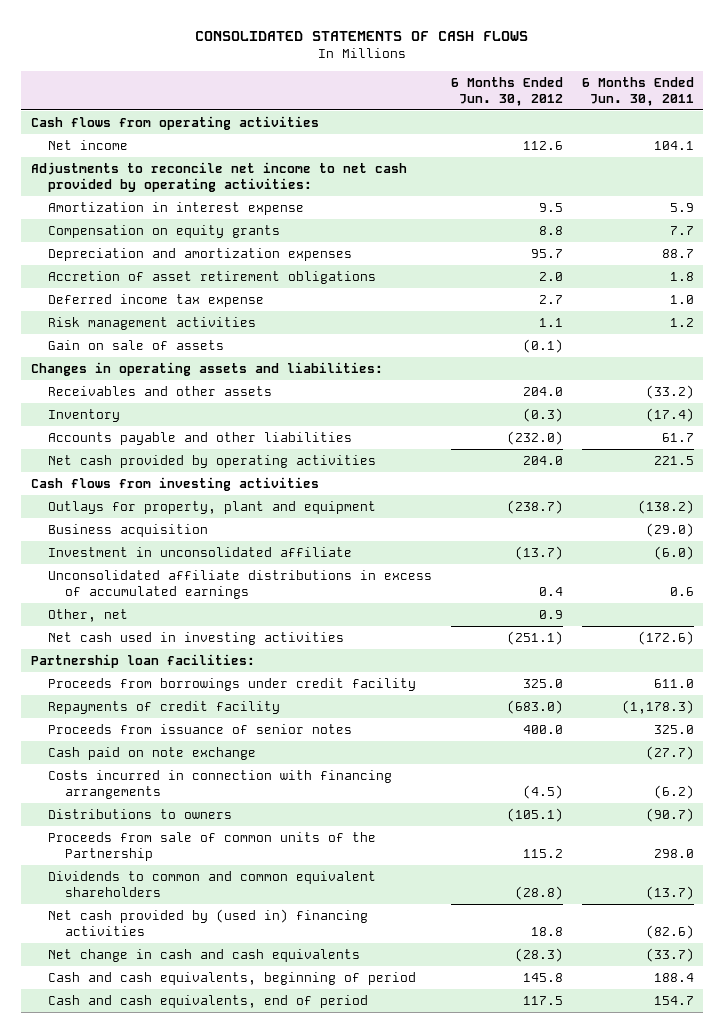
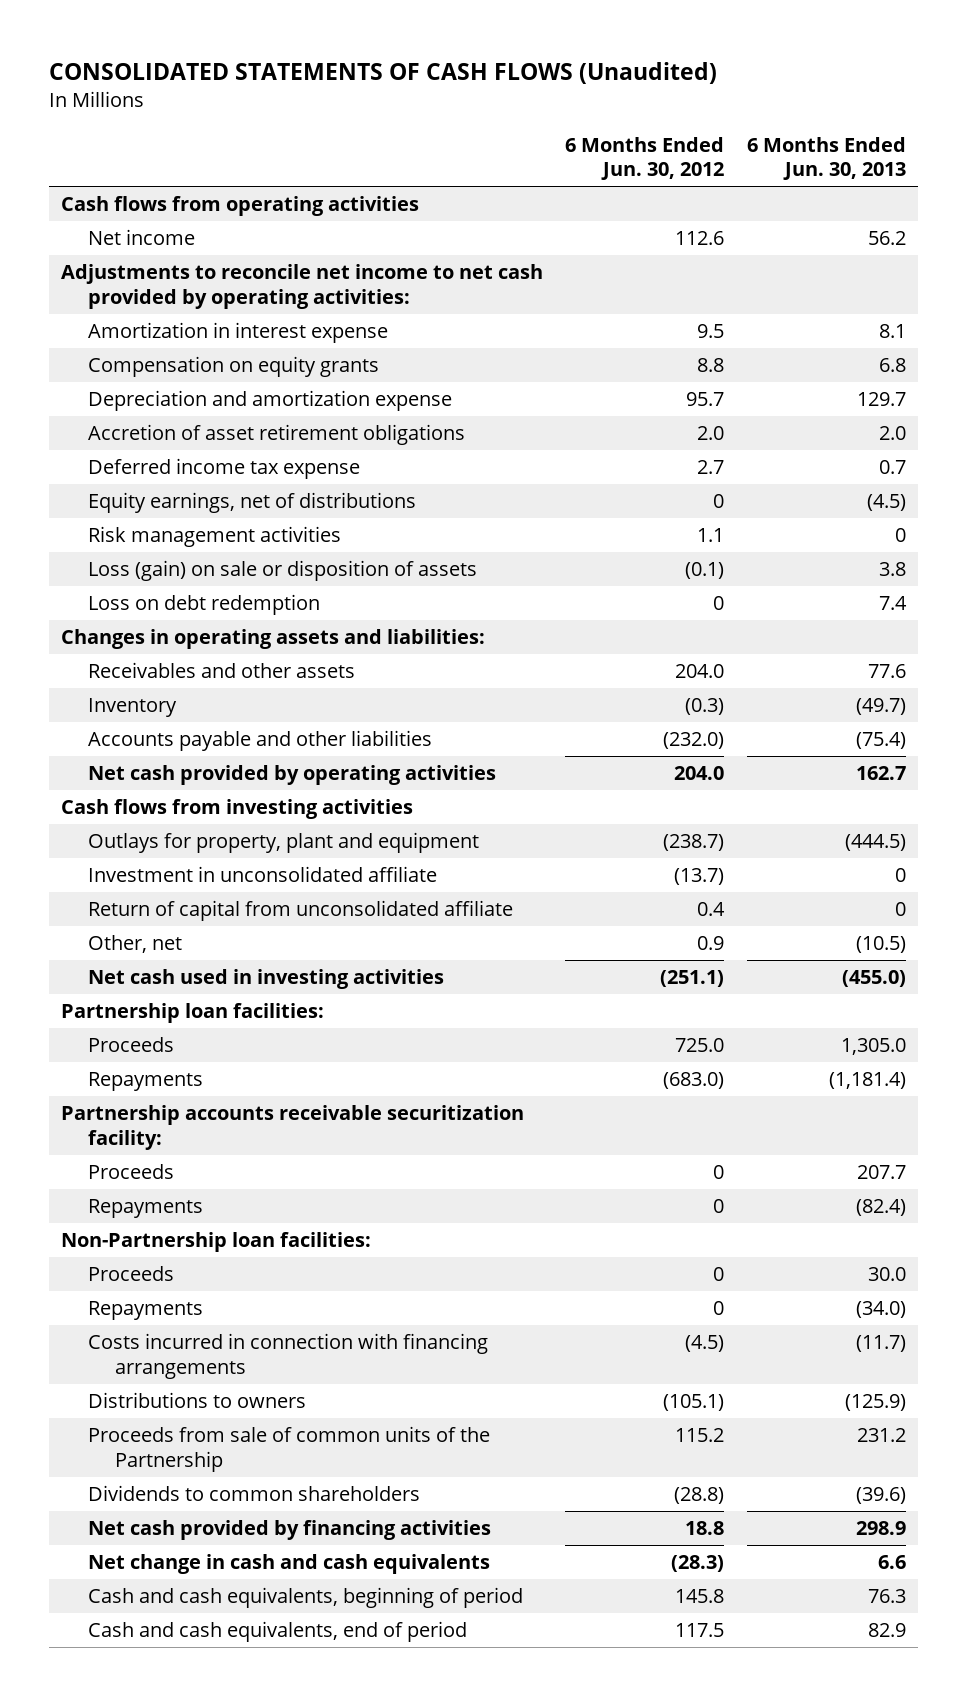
- CONSOLIDATED STATEMENTS OF CASH FLOWS
+ CONSOLIDATED STATEMENTS OF CASH FLOWS (Unaudited)
- | 6 Months Ended Jun. 30, 2012 | 6 Months Ended Jun. 30, 2011
+ | 6 Months Ended Jun. 30, 2012 | 6 Months Ended Jun. 30, 2013
- Depreciation and amortization expenses | 95.7 | 88.7
+ Depreciation and amortization expense | 95.7 | 129.7
+ Equity earnings, net of distributions | 0 | (4.5)
- Gain on sale of assets | (0.1) |
+ Loss (gain) on sale or disposition of assets | (0.1) | 3.8
+ Loss on debt redemption | 0 | 7.4
- Business acquisition | | (29.0)
- Unconsolidated affiliate distributions in excess of accumulated earnings | 0.4 | 0.6
+ Return of capital from unconsolidated affiliate | 0.4 | 0
- Proceeds from borrowings under credit facility | 325.0 | 611.0
- Repayments of credit facility | (683.0) | (1,178.3)
- Proceeds from issuance of senior notes | 400.0 | 325.0
- Cash paid on note exchange | | (27.7)
+ Proceeds | 725.0 | 1,305.0
+ Repayments | (683.0) | (1,181.4)
+ Partnership accounts receivable securitization facility:
+ Proceeds | 0 | 207.7
+ Repayments | 0 | (82.4)
+ Non-Partnership loan facilities:
+ Proceeds | 0 | 30.0
+ Repayments | 0 | (34.0)
- Dividends to common and common equivalent shareholders | (28.8) | (13.7)
- Net cash provided by (used in) financing activities | 18.8 | (82.6)
+ Dividends to common shareholders | (28.8) | (39.6)
+ Net cash provided by financing activities | 18.8 | 298.9

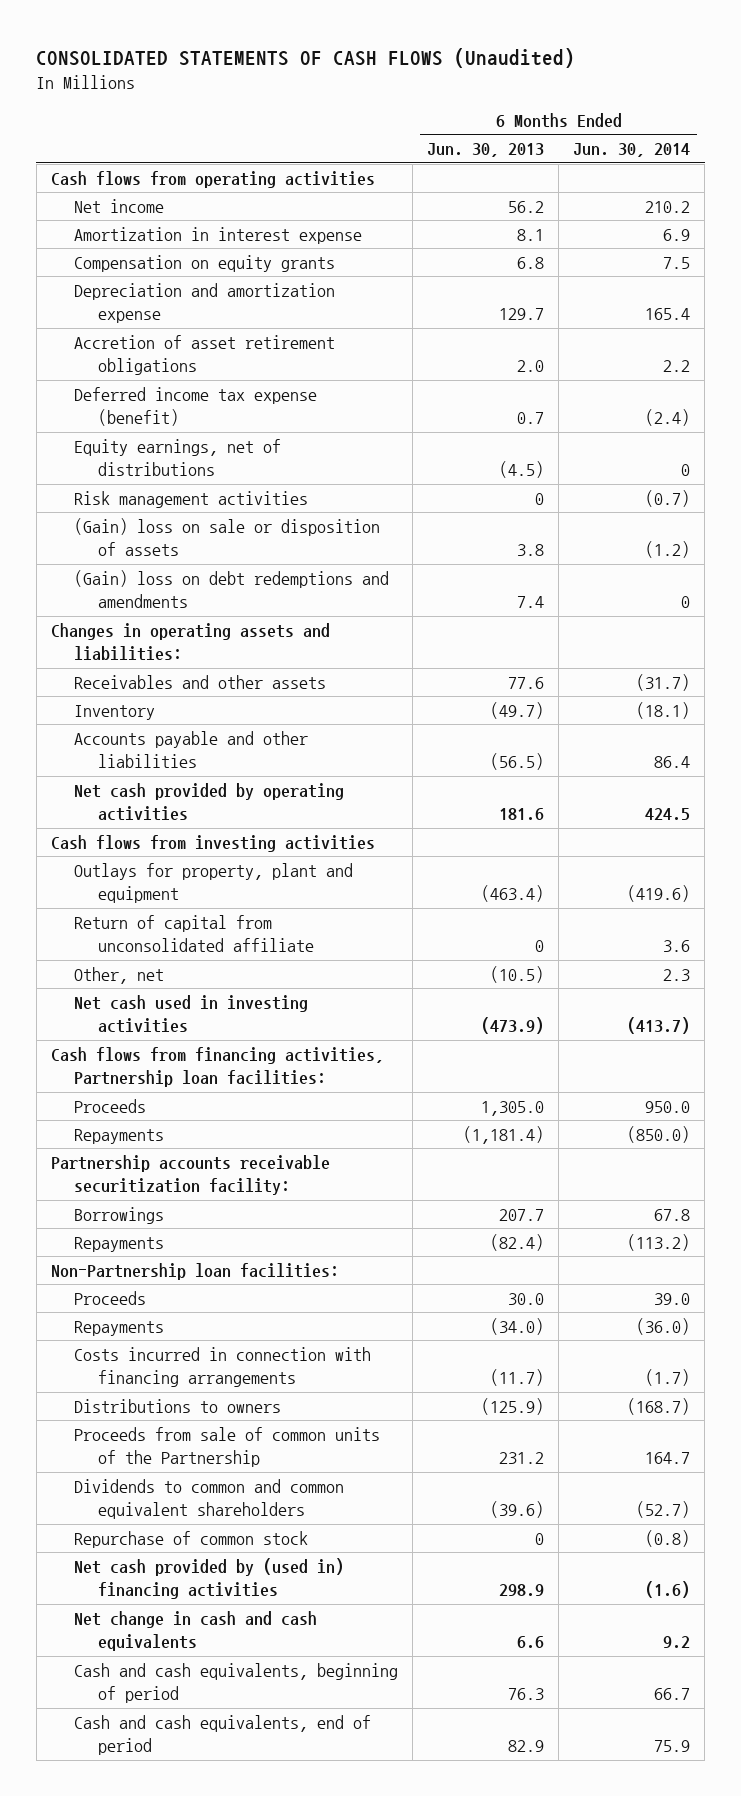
- | 6 Months Ended Jun. 30, 2012 | 6 Months Ended Jun. 30, 2013
+ | 6 Months Ended Jun. 30, 2013 | 6 Months Ended Jun. 30, 2014
- Adjustments to reconcile net income to net cash provided by operating activities:
- Deferred income tax expense | 2.7 | 0.7
+ Deferred income tax expense (benefit) | 0.7 | (2.4)
- Loss (gain) on sale or disposition of assets | (0.1) | 3.8
- Loss on debt redemption | 0 | 7.4
+ (Gain) loss on sale or disposition of assets | 3.8 | (1.2)
+ (Gain) loss on debt redemptions and amendments | 7.4 | 0
- Accounts payable and other liabilities | (232.0) | (75.4)
- Net cash provided by operating activities | 204.0 | 162.7
+ Accounts payable and other liabilities | (56.5) | 86.4
+ Net cash provided by operating activities | 181.6 | 424.5
- Outlays for property, plant and equipment | (238.7) | (444.5)
- Investment in unconsolidated affiliate | (13.7) | 0
+ Outlays for property, plant and equipment | (463.4) | (419.6)
- Net cash used in investing activities | (251.1) | (455.0)
- Partnership loan facilities:
+ Net cash used in investing activities | (473.9) | (413.7)
+ Cash flows from financing activities, Partnership loan facilities:
- Proceeds | 0 | 207.7
+ Borrowings | 207.7 | 67.8
- Dividends to common shareholders | (28.8) | (39.6)
- Net cash provided by financing activities | 18.8 | 298.9
+ Dividends to common and common equivalent shareholders | (39.6) | (52.7)
+ Repurchase of common stock | 0 | (0.8)
+ Net cash provided by (used in) financing activities | 298.9 | (1.6)

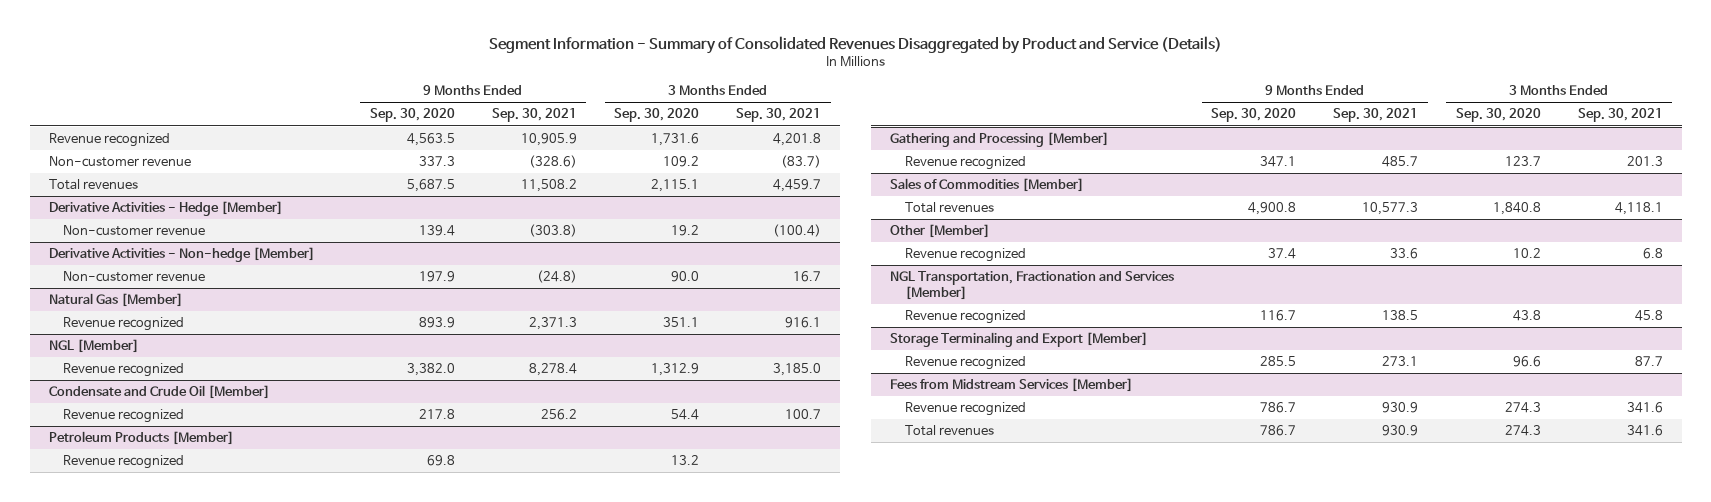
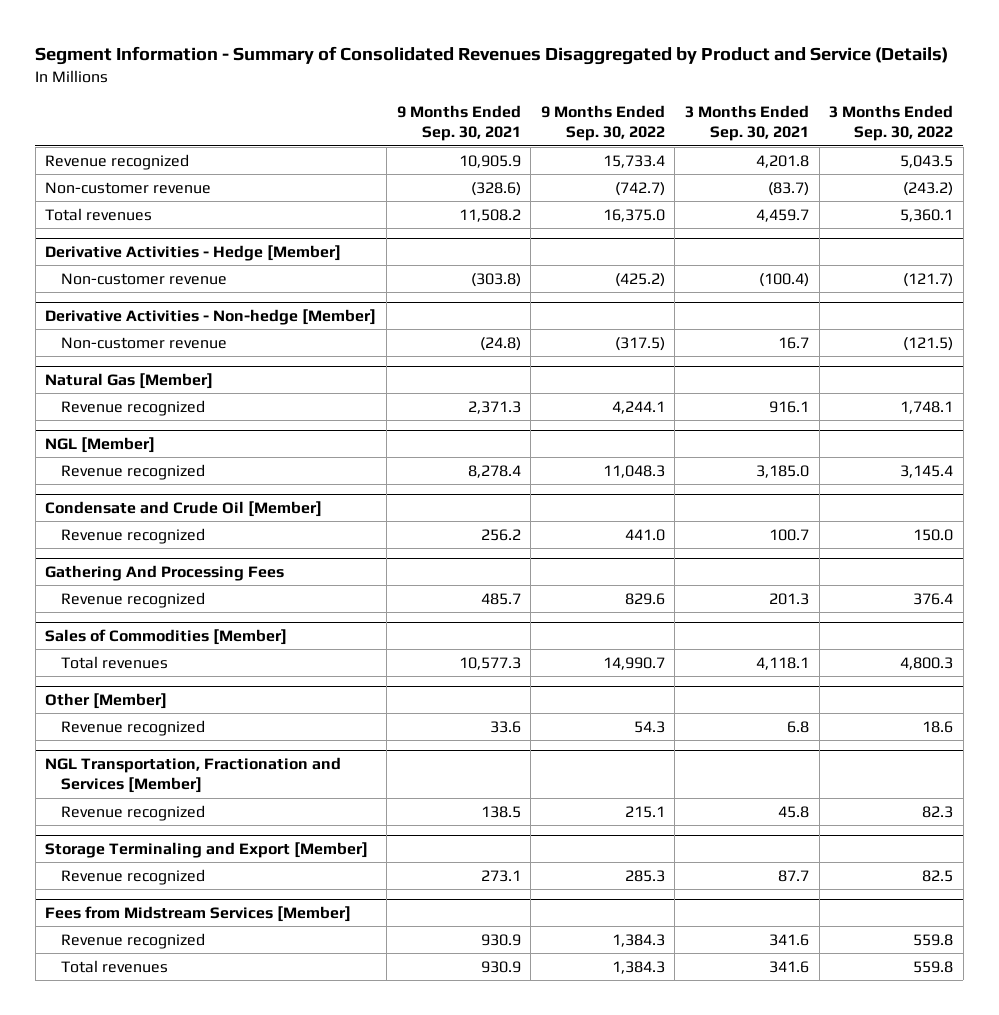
- | 9 Months Ended Sep. 30, 2020 | 9 Months Ended Sep. 30, 2021 | 3 Months Ended Sep. 30, 2020 | 3 Months Ended Sep. 30, 2021
+ | 9 Months Ended Sep. 30, 2021 | 9 Months Ended Sep. 30, 2022 | 3 Months Ended Sep. 30, 2021 | 3 Months Ended Sep. 30, 2022
- Petroleum Products [Member]
- Revenue recognized | 69.8 | | 13.2 |
- Gathering and Processing [Member]
+ Gathering And Processing Fees

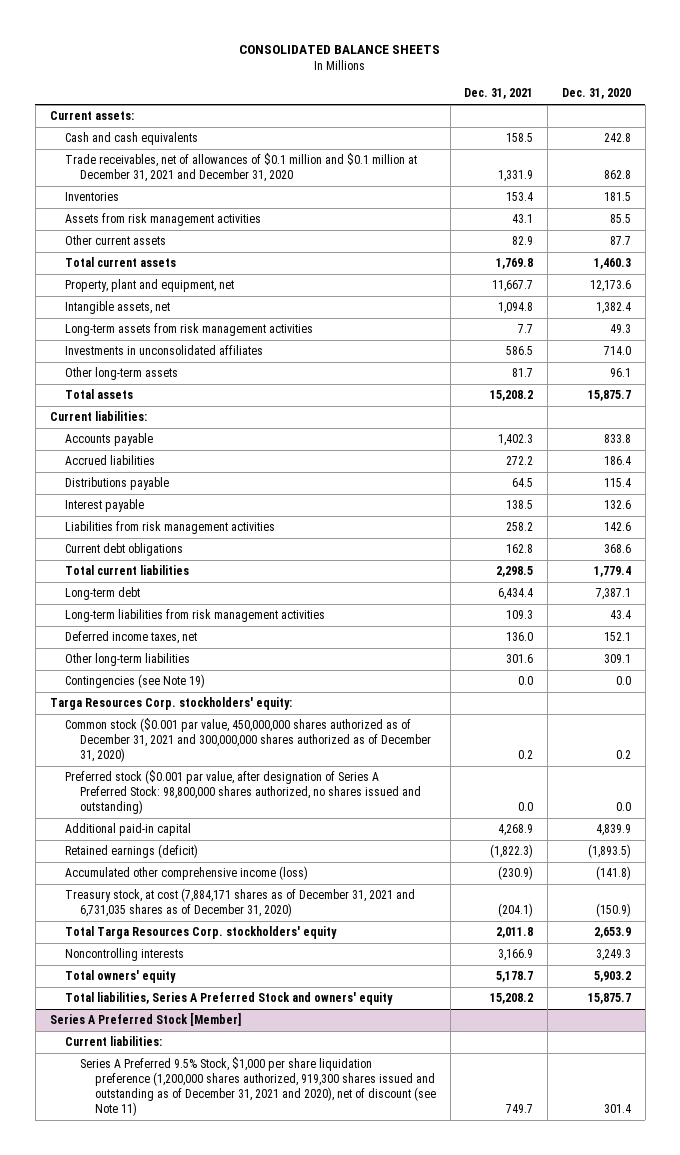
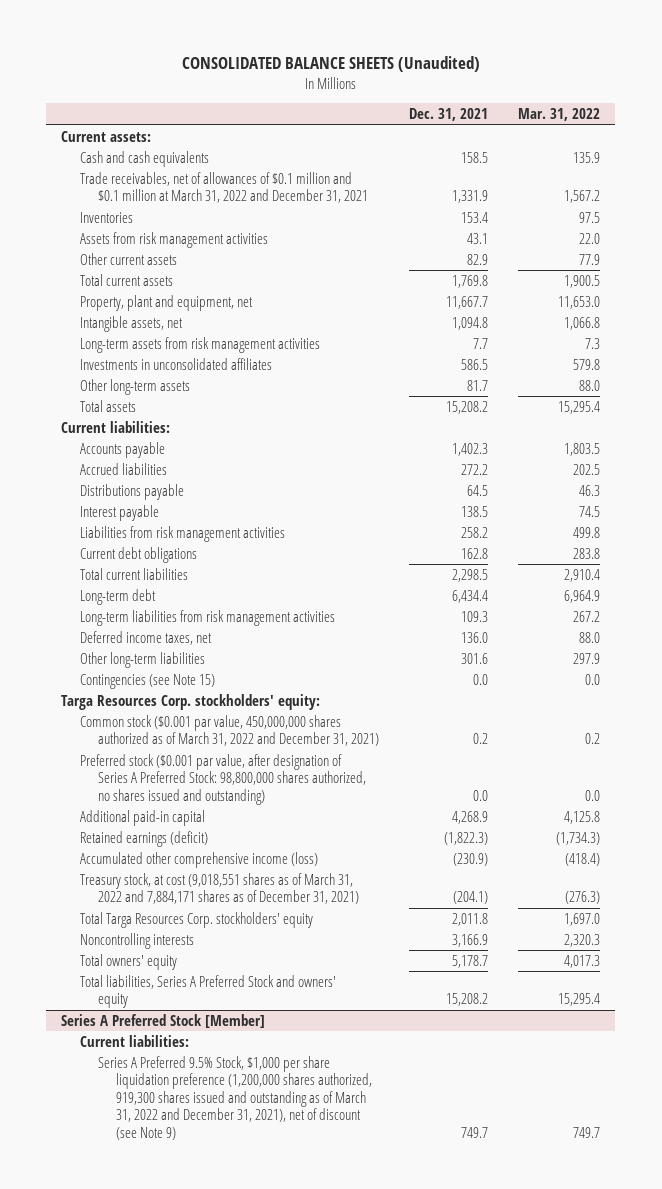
- CONSOLIDATED BALANCE SHEETS
+ CONSOLIDATED BALANCE SHEETS (Unaudited)
- | Dec. 31, 2021 | Dec. 31, 2020
+ | Dec. 31, 2021 | Mar. 31, 2022
- Trade receivables, net of allowances of $0.1 million and $0.1 million at December 31, 2021 and December 31, 2020 | 1,331.9 | 862.8
+ Trade receivables, net of allowances of $0.1 million and $0.1 million at March 31, 2022 and December 31, 2021 | 1,331.9 | 1,567.2
- Contingencies (see Note 19) | 0.0 | 0.0
+ Contingencies (see Note 15) | 0.0 | 0.0
- Common stock ($0.001 par value, 450,000,000 shares authorized as of December 31, 2021 and 300,000,000 shares authorized as of December 31, 2020) | 0.2 | 0.2
+ Common stock ($0.001 par value, 450,000,000 shares authorized as of March 31, 2022 and December 31, 2021) | 0.2 | 0.2
- Treasury stock, at cost (7,884,171 shares as of December 31, 2021 and 6,731,035 shares as of December 31, 2020) | (204.1) | (150.9)
+ Treasury stock, at cost (9,018,551 shares as of March 31, 2022 and 7,884,171 shares as of December 31, 2021) | (204.1) | (276.3)
@ Series A Preferred Stock [Member]
- Series A Preferred 9.5% Stock, $1,000 per share liquidation preference (1,200,000 shares authorized, 919,300 shares issued and outstanding as of December 31, 2021 and 2020), net of discount (see Note 11) | 749.7 | 301.4
+ Series A Preferred 9.5% Stock, $1,000 per share liquidation preference (1,200,000 shares authorized, 919,300 shares issued and outstanding as of March 31, 2022 and December 31, 2021), net of discount (see Note 9) | 749.7 | 749.7

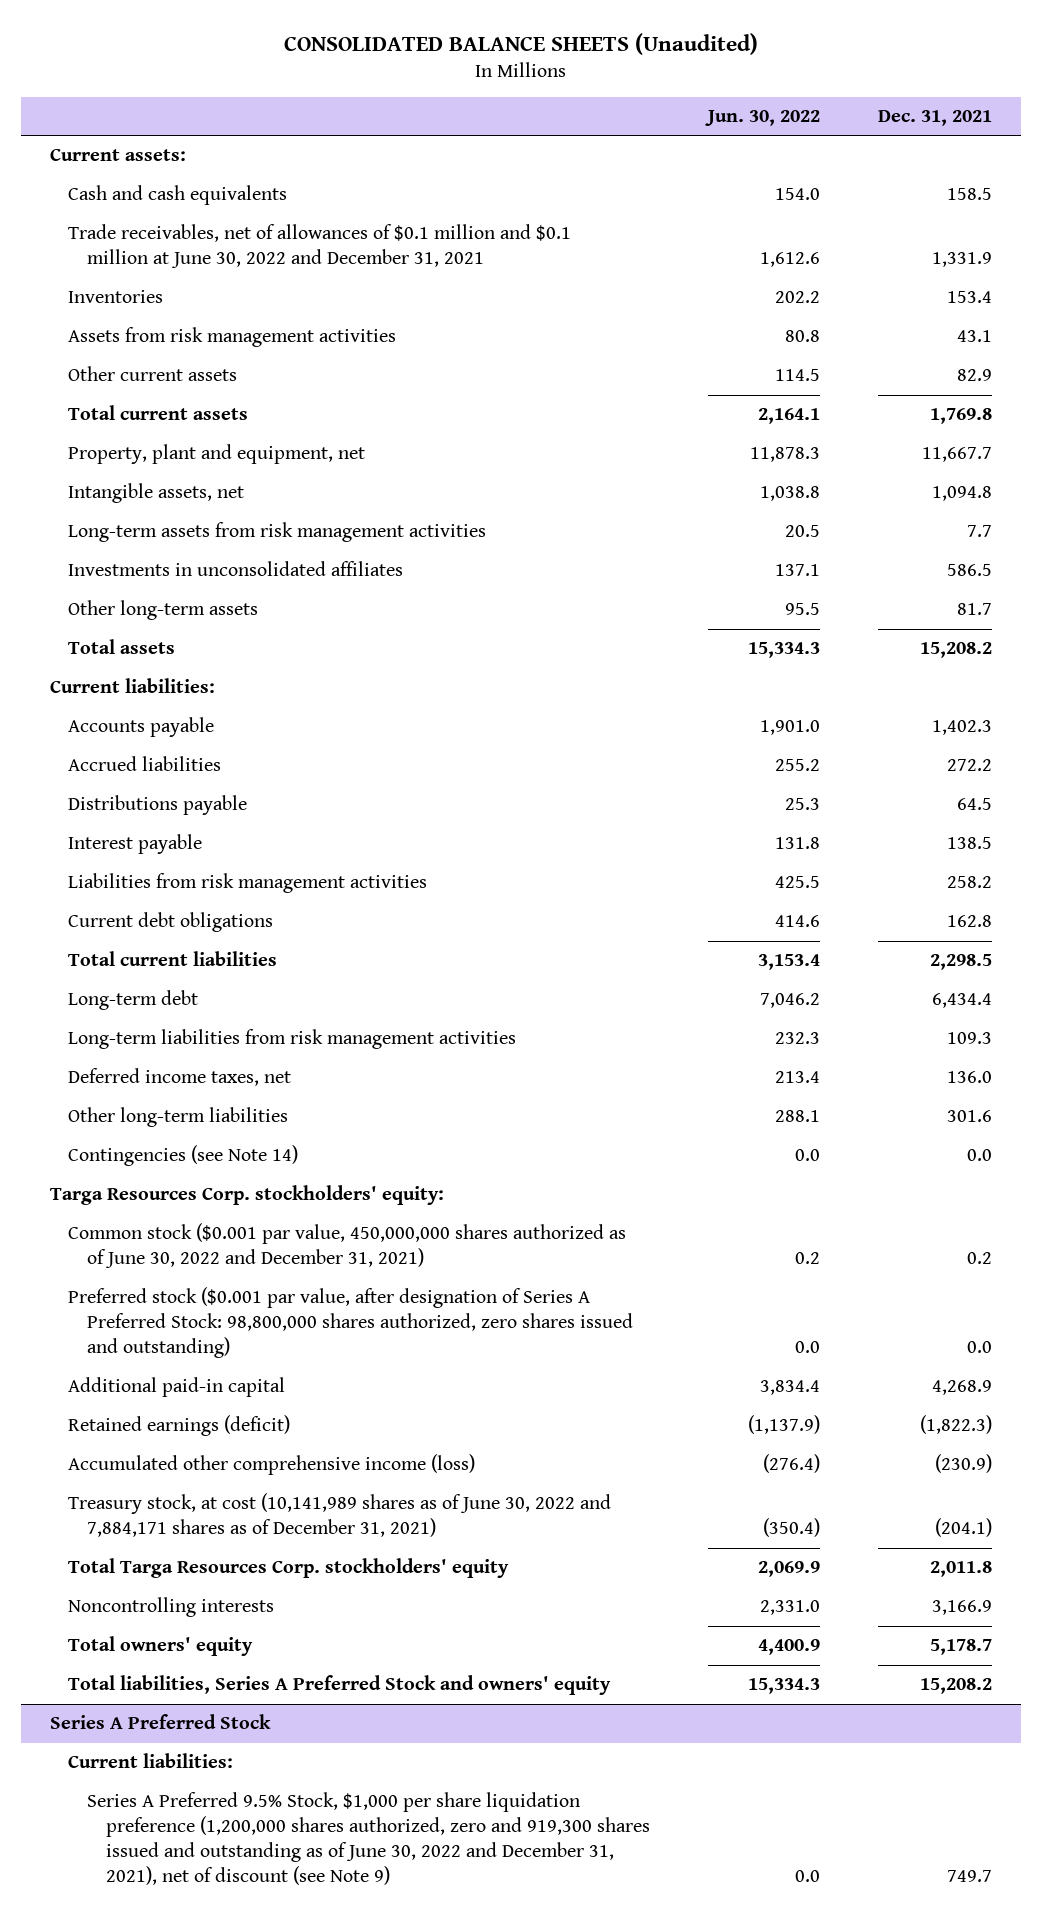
- | Dec. 31, 2021 | Mar. 31, 2022
+ | Jun. 30, 2022 | Dec. 31, 2021
- Trade receivables, net of allowances of $0.1 million and $0.1 million at March 31, 2022 and December 31, 2021 | 1,331.9 | 1,567.2
+ Trade receivables, net of allowances of $0.1 million and $0.1 million at June 30, 2022 and December 31, 2021 | 1,612.6 | 1,331.9
- Contingencies (see Note 15) | 0.0 | 0.0
+ Contingencies (see Note 14) | 0.0 | 0.0
- Common stock ($0.001 par value, 450,000,000 shares authorized as of March 31, 2022 and December 31, 2021) | 0.2 | 0.2
- Preferred stock ($0.001 par value, after designation of Series A Preferred Stock: 98,800,000 shares authorized, no shares issued and outstanding) | 0.0 | 0.0
+ Common stock ($0.001 par value, 450,000,000 shares authorized as of June 30, 2022 and December 31, 2021) | 0.2 | 0.2
+ Preferred stock ($0.001 par value, after designation of Series A Preferred Stock: 98,800,000 shares authorized, zero shares issued and outstanding) | 0.0 | 0.0
- Treasury stock, at cost (9,018,551 shares as of March 31, 2022 and 7,884,171 shares as of December 31, 2021) | (204.1) | (276.3)
+ Treasury stock, at cost (10,141,989 shares as of June 30, 2022 and 7,884,171 shares as of December 31, 2021) | (350.4) | (204.1)
- Series A Preferred Stock [Member]
+ Series A Preferred Stock
- Series A Preferred 9.5% Stock, $1,000 per share liquidation preference (1,200,000 shares authorized, 919,300 shares issued and outstanding as of March 31, 2022 and December 31, 2021), net of discount (see Note 9) | 749.7 | 749.7
+ Series A Preferred 9.5% Stock, $1,000 per share liquidation preference (1,200,000 shares authorized, zero and 919,300 shares issued and outstanding as of June 30, 2022 and December 31, 2021), net of discount (see Note 9) | 0.0 | 749.7

